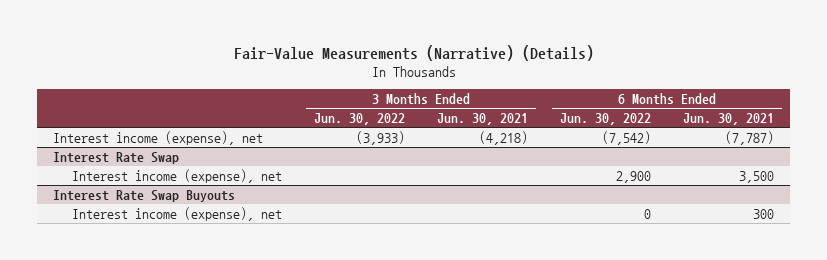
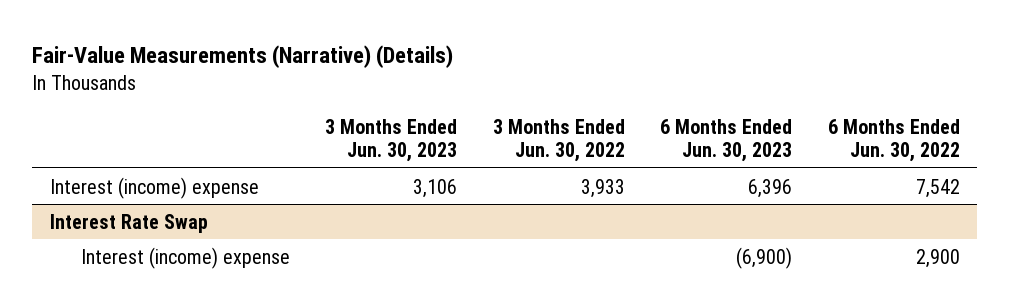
- | 3 Months Ended Jun. 30, 2022 | 3 Months Ended Jun. 30, 2021 | 6 Months Ended Jun. 30, 2022 | 6 Months Ended Jun. 30, 2021
+ | 3 Months Ended Jun. 30, 2023 | 3 Months Ended Jun. 30, 2022 | 6 Months Ended Jun. 30, 2023 | 6 Months Ended Jun. 30, 2022
- Interest income (expense), net | (3,933) | (4,218) | (7,542) | (7,787)
+ Interest (income) expense | 3,106 | 3,933 | 6,396 | 7,542
@ Interest Rate Swap
- Interest income (expense), net | | | 2,900 | 3,500
- Interest Rate Swap Buyouts
- Interest income (expense), net | | | 0 | 300
@ Interest Rate Swap
+ Interest (income) expense | | | (6,900) | 2,900

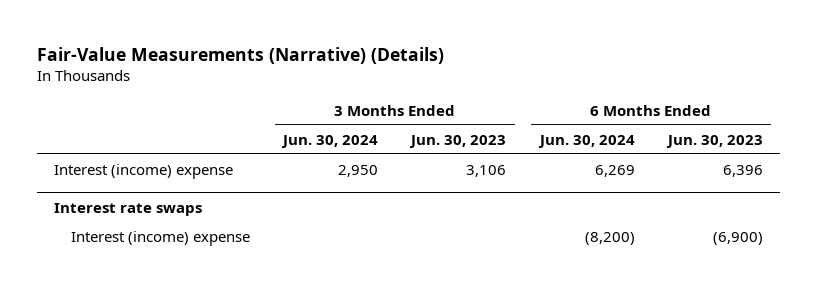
- | 3 Months Ended Jun. 30, 2023 | 3 Months Ended Jun. 30, 2022 | 6 Months Ended Jun. 30, 2023 | 6 Months Ended Jun. 30, 2022
+ | 3 Months Ended Jun. 30, 2024 | 3 Months Ended Jun. 30, 2023 | 6 Months Ended Jun. 30, 2024 | 6 Months Ended Jun. 30, 2023
- Interest Rate Swap
+ Interest rate swaps

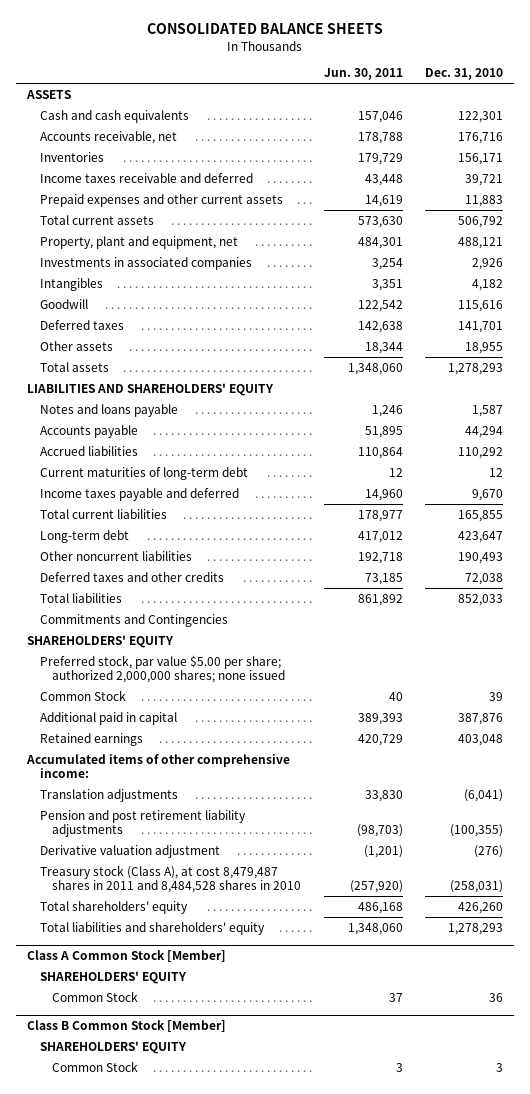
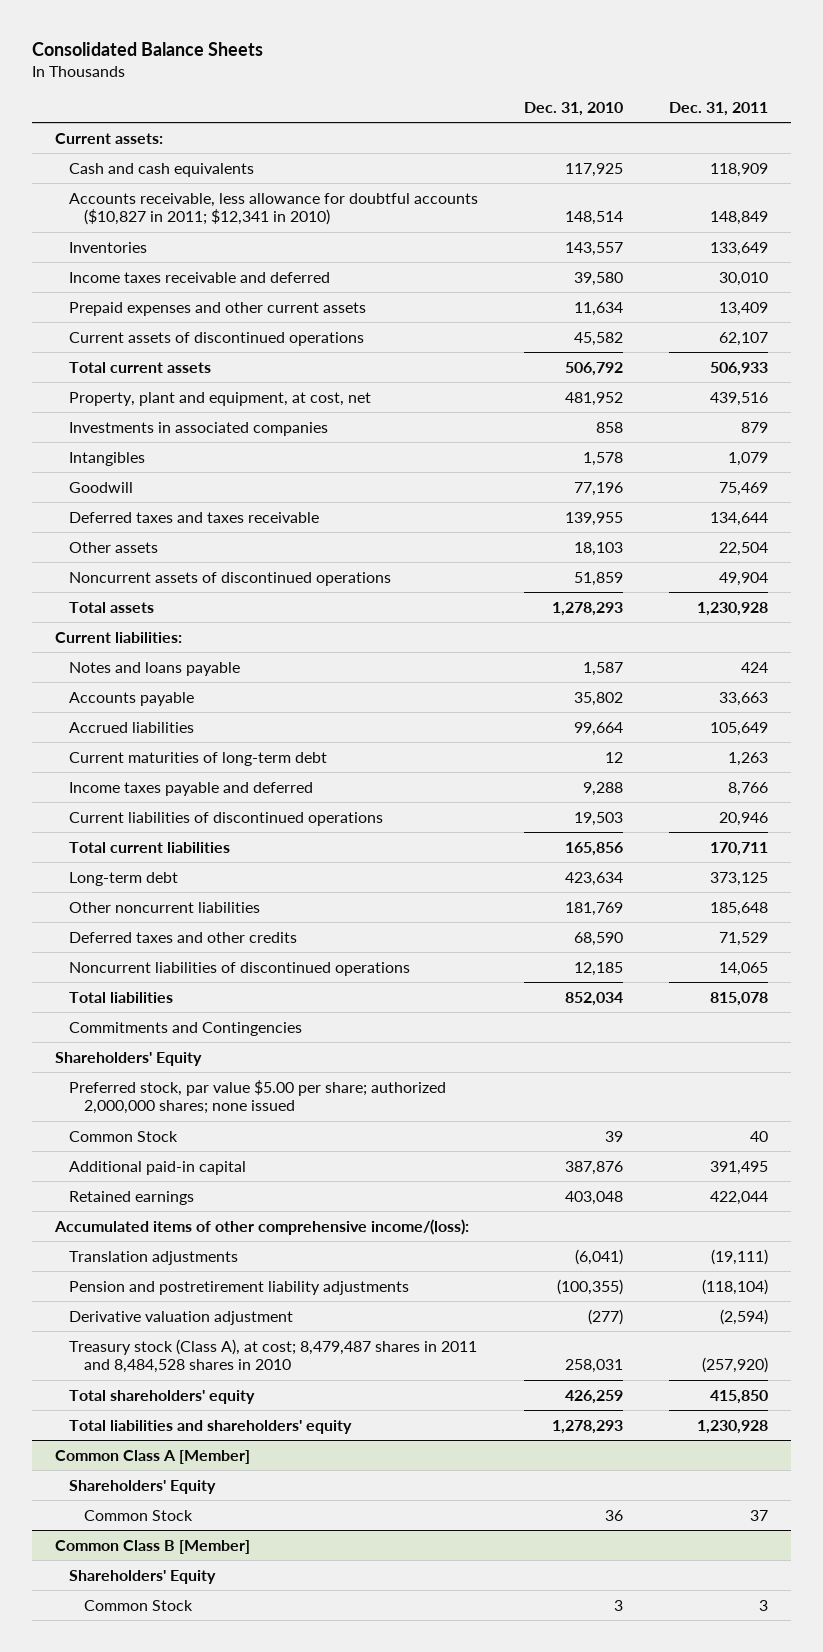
- CONSOLIDATED BALANCE SHEETS
+ Consolidated Balance Sheets
- | Jun. 30, 2011 | Dec. 31, 2010
+ | Dec. 31, 2010 | Dec. 31, 2011
- ASSETS
- Cash and cash equivalents | 157,046 | 122,301
- Accounts receivable, net | 178,788 | 176,716
- Inventories | 179,729 | 156,171
- Income taxes receivable and deferred | 43,448 | 39,721
- Prepaid expenses and other current assets | 14,619 | 11,883
+ Current assets:
+ Cash and cash equivalents | 117,925 | 118,909
+ Accounts receivable, less allowance for doubtful accounts ($10,827 in 2011; $12,341 in 2010) | 148,514 | 148,849
+ Inventories | 143,557 | 133,649
+ Income taxes receivable and deferred | 39,580 | 30,010
+ Prepaid expenses and other current assets | 11,634 | 13,409
+ Current assets of discontinued operations | 45,582 | 62,107
- Property, plant and equipment, net | 484,301 | 488,121
- Investments in associated companies | 3,254 | 2,926
- Intangibles | 3,351 | 4,182
- Goodwill | 122,542 | 115,616
- Deferred taxes | 142,638 | 141,701
- Other assets | 18,344 | 18,955
+ Property, plant and equipment, at cost, net | 481,952 | 439,516
+ Investments in associated companies | 858 | 879
+ Intangibles | 1,578 | 1,079
+ Goodwill | 77,196 | 75,469
+ Deferred taxes and taxes receivable | 139,955 | 134,644
+ Other assets | 18,103 | 22,504
+ Noncurrent assets of discontinued operations | 51,859 | 49,904
- LIABILITIES AND SHAREHOLDERS' EQUITY
+ Current liabilities:
- Accounts payable | 51,895 | 44,294
- Accrued liabilities | 110,864 | 110,292
+ Accounts payable | 35,802 | 33,663
+ Accrued liabilities | 99,664 | 105,649
- Income taxes payable and deferred | 14,960 | 9,670
- Total current liabilities | 178,977 | 165,855
- Long-term debt | 417,012 | 423,647
- Other noncurrent liabilities | 192,718 | 190,493
- Deferred taxes and other credits | 73,185 | 72,038
- Total liabilities | 861,892 | 852,033
+ Income taxes payable and deferred | 9,288 | 8,766
+ Current liabilities of discontinued operations | 19,503 | 20,946
+ Total current liabilities | 165,856 | 170,711
+ Long-term debt | 423,634 | 373,125
+ Other noncurrent liabilities | 181,769 | 185,648
+ Deferred taxes and other credits | 68,590 | 71,529
+ Noncurrent liabilities of discontinued operations | 12,185 | 14,065
+ Total liabilities | 852,034 | 815,078
- SHAREHOLDERS' EQUITY
+ Shareholders' Equity
- Additional paid in capital | 389,393 | 387,876
+ Additional paid-in capital | 387,876 | 391,495
- Accumulated items of other comprehensive income:
+ Accumulated items of other comprehensive income/(loss):
- Pension and post retirement liability adjustments | (98,703) | (100,355)
- Derivative valuation adjustment | (1,201) | (276)
- Treasury stock (Class A), at cost 8,479,487 shares in 2011 and 8,484,528 shares in 2010 | (257,920) | (258,031)
- Total shareholders' equity | 486,168 | 426,260
+ Pension and postretirement liability adjustments | (100,355) | (118,104)
+ Derivative valuation adjustment | (277) | (2,594)
+ Treasury stock (Class A), at cost; 8,479,487 shares in 2011 and 8,484,528 shares in 2010 | 258,031 | (257,920)
+ Total shareholders' equity | 426,259 | 415,850
- Class A Common Stock [Member]
- SHAREHOLDERS' EQUITY
+ Common Class A [Member]
+ Shareholders' Equity
- Class B Common Stock [Member]
- SHAREHOLDERS' EQUITY
+ Common Class B [Member]
+ Shareholders' Equity

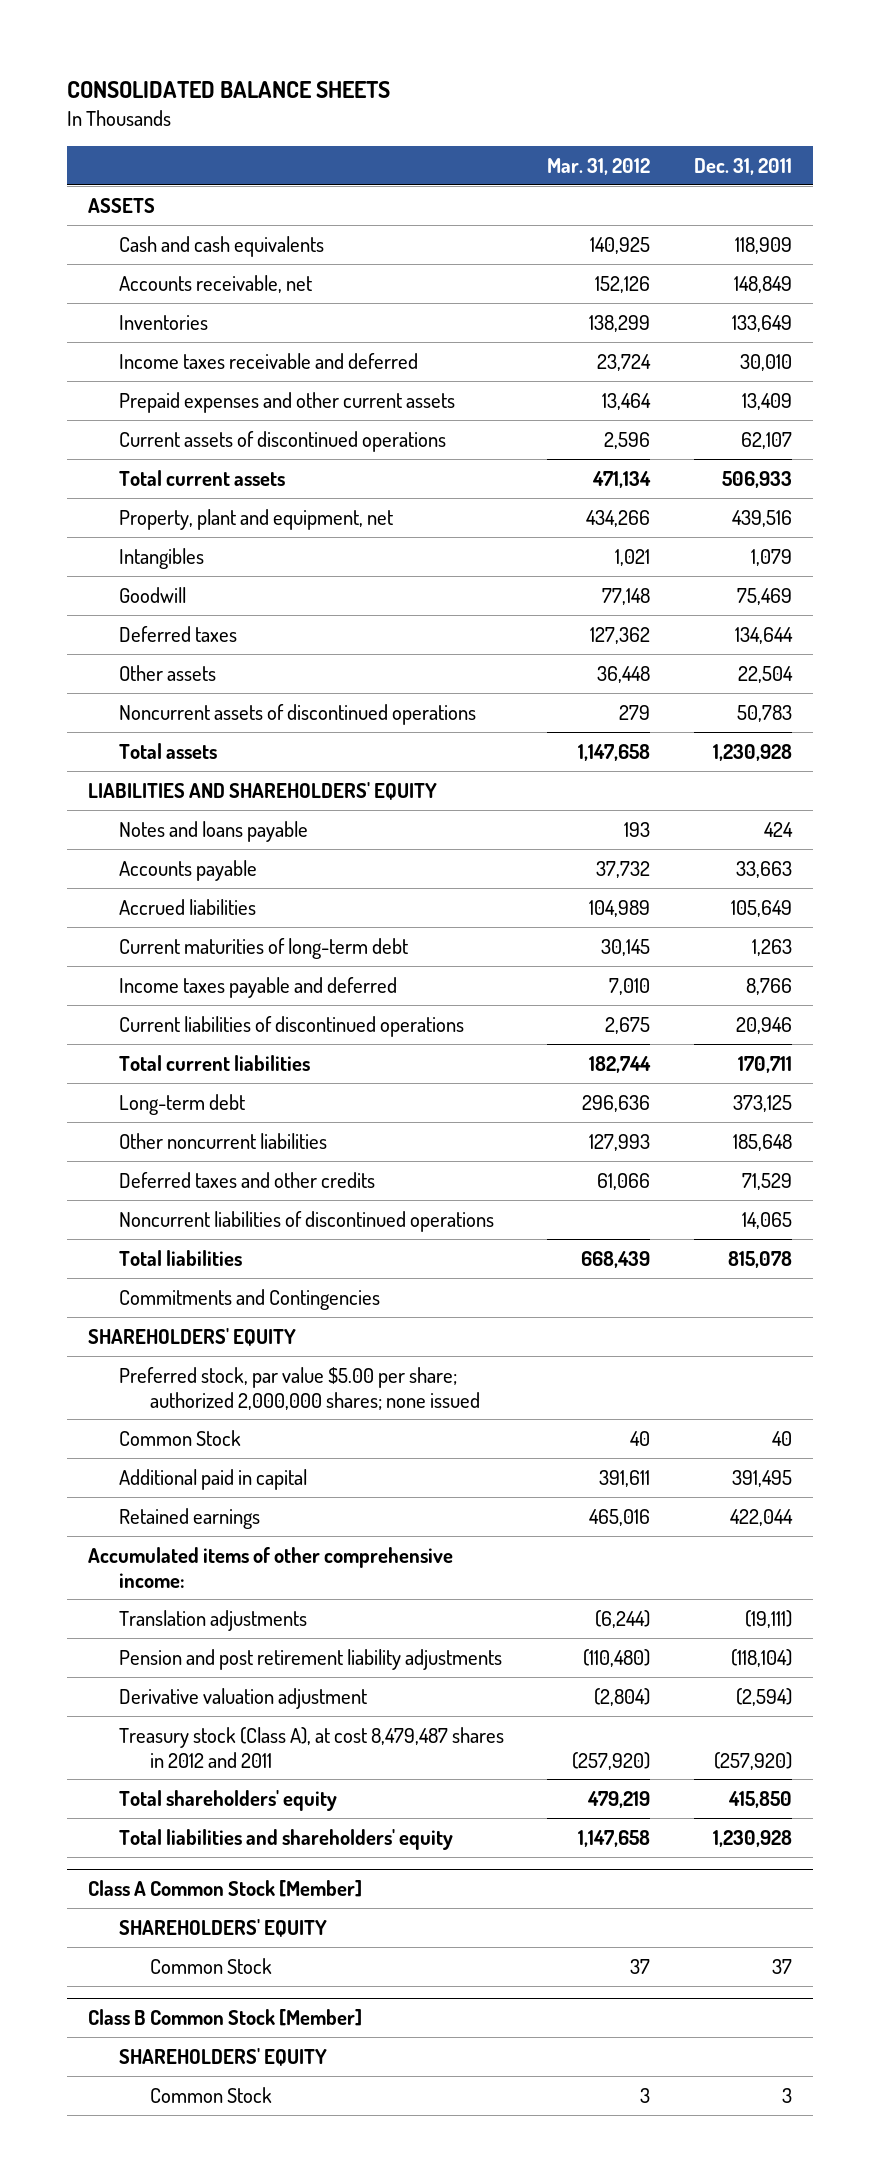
- Consolidated Balance Sheets
+ CONSOLIDATED BALANCE SHEETS
- | Dec. 31, 2010 | Dec. 31, 2011
+ | Mar. 31, 2012 | Dec. 31, 2011
- Current assets:
+ ASSETS
- Accounts receivable, less allowance for doubtful accounts ($10,827 in 2011; $12,341 in 2010) | 148,514 | 148,849
+ Accounts receivable, net | 152,126 | 148,849
- Property, plant and equipment, at cost, net | 481,952 | 439,516
- Investments in associated companies | 858 | 879
+ Property, plant and equipment, net | 434,266 | 439,516
- Deferred taxes and taxes receivable | 139,955 | 134,644
+ Deferred taxes | 127,362 | 134,644
- Noncurrent assets of discontinued operations | 51,859 | 49,904
+ Noncurrent assets of discontinued operations | 279 | 50,783
- Current liabilities:
+ LIABILITIES AND SHAREHOLDERS' EQUITY
- Shareholders' Equity
+ SHAREHOLDERS' EQUITY
- Additional paid-in capital | 387,876 | 391,495
+ Additional paid in capital | 391,611 | 391,495
- Accumulated items of other comprehensive income/(loss):
+ Accumulated items of other comprehensive income:
- Pension and postretirement liability adjustments | (100,355) | (118,104)
+ Pension and post retirement liability adjustments | (110,480) | (118,104)
- Treasury stock (Class A), at cost; 8,479,487 shares in 2011 and 8,484,528 shares in 2010 | 258,031 | (257,920)
+ Treasury stock (Class A), at cost 8,479,487 shares in 2012 and 2011 | (257,920) | (257,920)
- Common Class A [Member]
- Shareholders' Equity
+ Class A Common Stock [Member]
+ SHAREHOLDERS' EQUITY
- Common Class B [Member]
- Shareholders' Equity
+ Class B Common Stock [Member]
+ SHAREHOLDERS' EQUITY

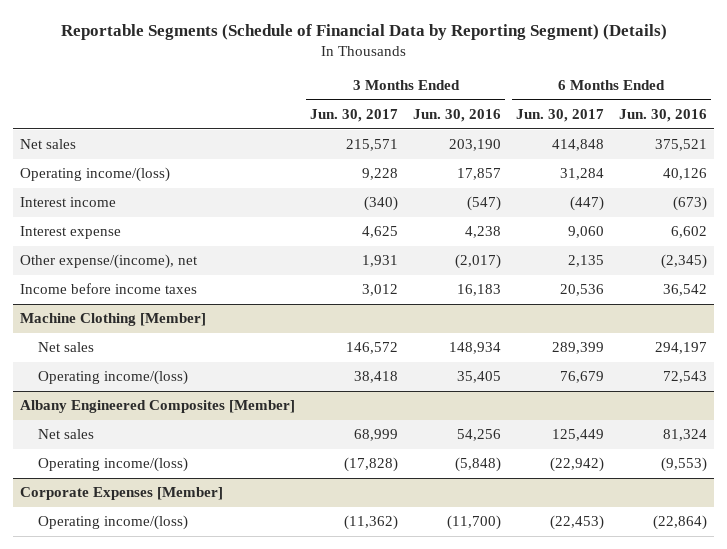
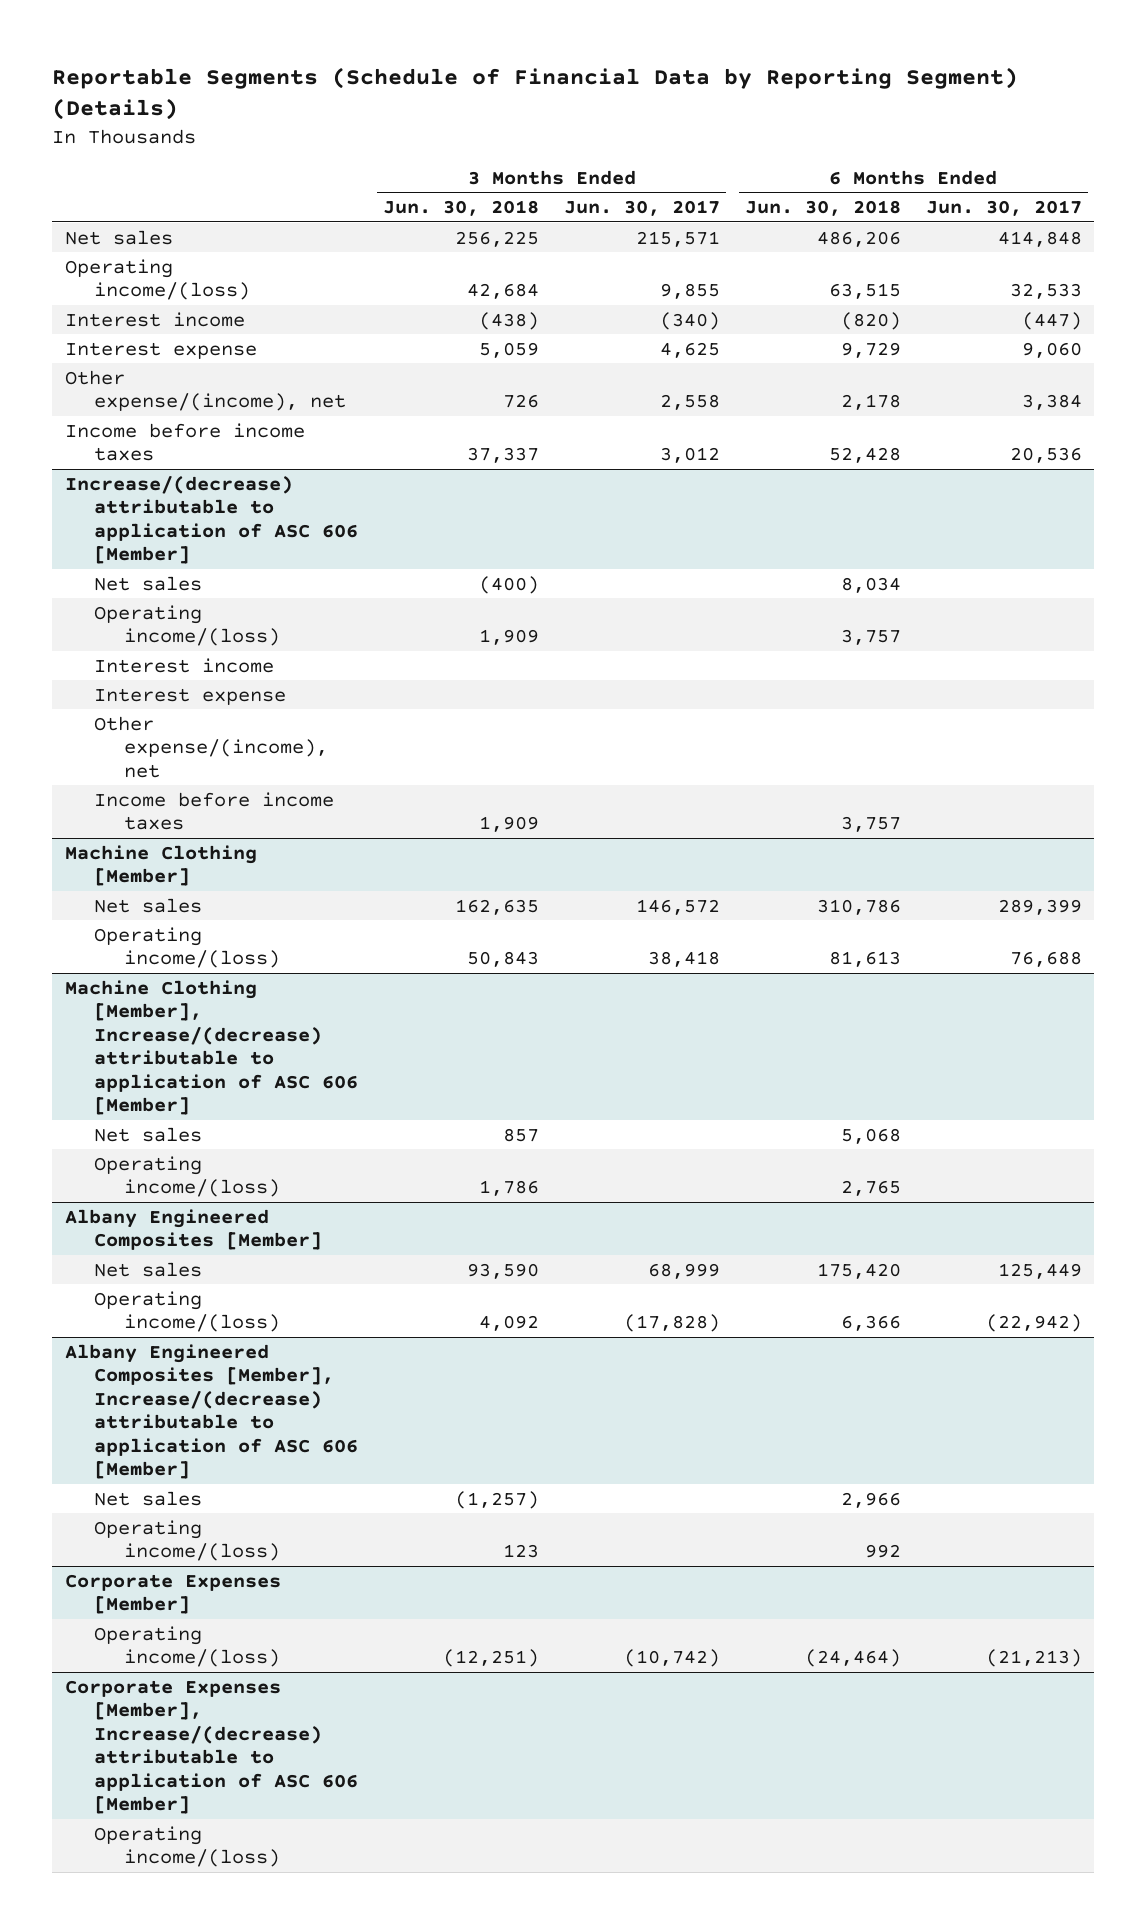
- | 3 Months Ended Jun. 30, 2017 | 3 Months Ended Jun. 30, 2016 | 6 Months Ended Jun. 30, 2017 | 6 Months Ended Jun. 30, 2016
+ | 3 Months Ended Jun. 30, 2018 | 3 Months Ended Jun. 30, 2017 | 6 Months Ended Jun. 30, 2018 | 6 Months Ended Jun. 30, 2017
- Operating income/(loss) | 9,228 | 17,857 | 31,284 | 40,126
+ Operating income/(loss) | 42,684 | 9,855 | 63,515 | 32,533
- Other expense/(income), net | 1,931 | (2,017) | 2,135 | (2,345)
+ Other expense/(income), net | 726 | 2,558 | 2,178 | 3,384
+ Increase/(decrease) attributable to application of ASC 606 [Member]
+ Net sales | (400) | | 8,034 |
+ Operating income/(loss) | 1,909 | | 3,757 |
+ Interest income
+ Interest expense
+ Other expense/(income), net
+ Income before income taxes | 1,909 | | 3,757 |
@ Machine Clothing [Member]
- Operating income/(loss) | 38,418 | 35,405 | 76,679 | 72,543
+ Operating income/(loss) | 50,843 | 38,418 | 81,613 | 76,688
+ Machine Clothing [Member], Increase/(decrease) attributable to application of ASC 606 [Member]
+ Net sales | 857 | | 5,068 |
+ Operating income/(loss) | 1,786 | | 2,765 |
+ Albany Engineered Composites [Member], Increase/(decrease) attributable to application of ASC 606 [Member]
+ Net sales | (1,257) | | 2,966 |
+ Operating income/(loss) | 123 | | 992 |
@ Corporate Expenses [Member]
- Operating income/(loss) | (11,362) | (11,700) | (22,453) | (22,864)
+ Operating income/(loss) | (12,251) | (10,742) | (24,464) | (21,213)
+ Corporate Expenses [Member], Increase/(decrease) attributable to application of ASC 606 [Member]
+ Operating income/(loss)

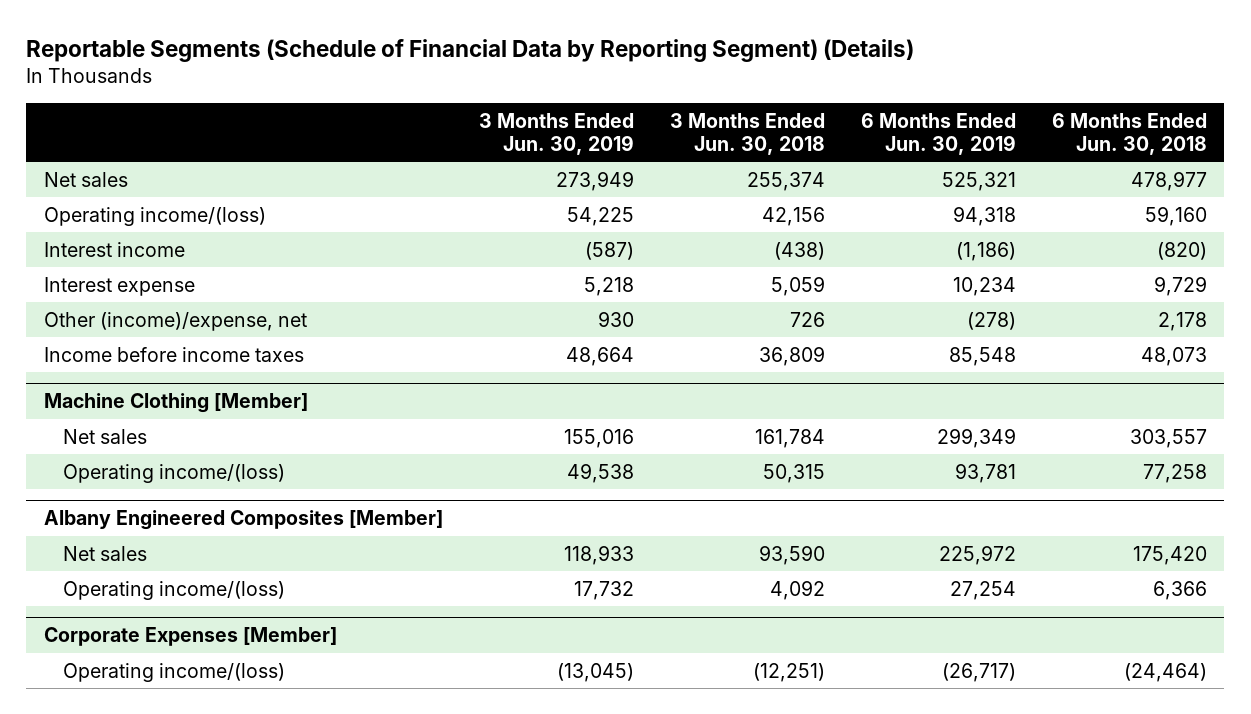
- | 3 Months Ended Jun. 30, 2018 | 3 Months Ended Jun. 30, 2017 | 6 Months Ended Jun. 30, 2018 | 6 Months Ended Jun. 30, 2017
+ | 3 Months Ended Jun. 30, 2019 | 3 Months Ended Jun. 30, 2018 | 6 Months Ended Jun. 30, 2019 | 6 Months Ended Jun. 30, 2018
- Net sales | 256,225 | 215,571 | 486,206 | 414,848
- Operating income/(loss) | 42,684 | 9,855 | 63,515 | 32,533
+ Net sales | 273,949 | 255,374 | 525,321 | 478,977
+ Operating income/(loss) | 54,225 | 42,156 | 94,318 | 59,160
- Other expense/(income), net | 726 | 2,558 | 2,178 | 3,384
- Income before income taxes | 37,337 | 3,012 | 52,428 | 20,536
- Increase/(decrease) attributable to application of ASC 606 [Member]
- Net sales | (400) | | 8,034 |
- Operating income/(loss) | 1,909 | | 3,757 |
- Interest income
- Interest expense
- Other expense/(income), net
- Income before income taxes | 1,909 | | 3,757 |
+ Other (income)/expense, net | 930 | 726 | (278) | 2,178
+ Income before income taxes | 48,664 | 36,809 | 85,548 | 48,073
@ Machine Clothing [Member]
- Net sales | 162,635 | 146,572 | 310,786 | 289,399
- Operating income/(loss) | 50,843 | 38,418 | 81,613 | 76,688
- Machine Clothing [Member], Increase/(decrease) attributable to application of ASC 606 [Member]
- Net sales | 857 | | 5,068 |
- Operating income/(loss) | 1,786 | | 2,765 |
@ Machine Clothing [Member]
+ Net sales | 155,016 | 161,784 | 299,349 | 303,557
+ Operating income/(loss) | 49,538 | 50,315 | 93,781 | 77,258
- Albany Engineered Composites [Member], Increase/(decrease) attributable to application of ASC 606 [Member]
- Net sales | (1,257) | | 2,966 |
- Operating income/(loss) | 123 | | 992 |
- Corporate Expenses [Member], Increase/(decrease) attributable to application of ASC 606 [Member]
- Operating income/(loss)

